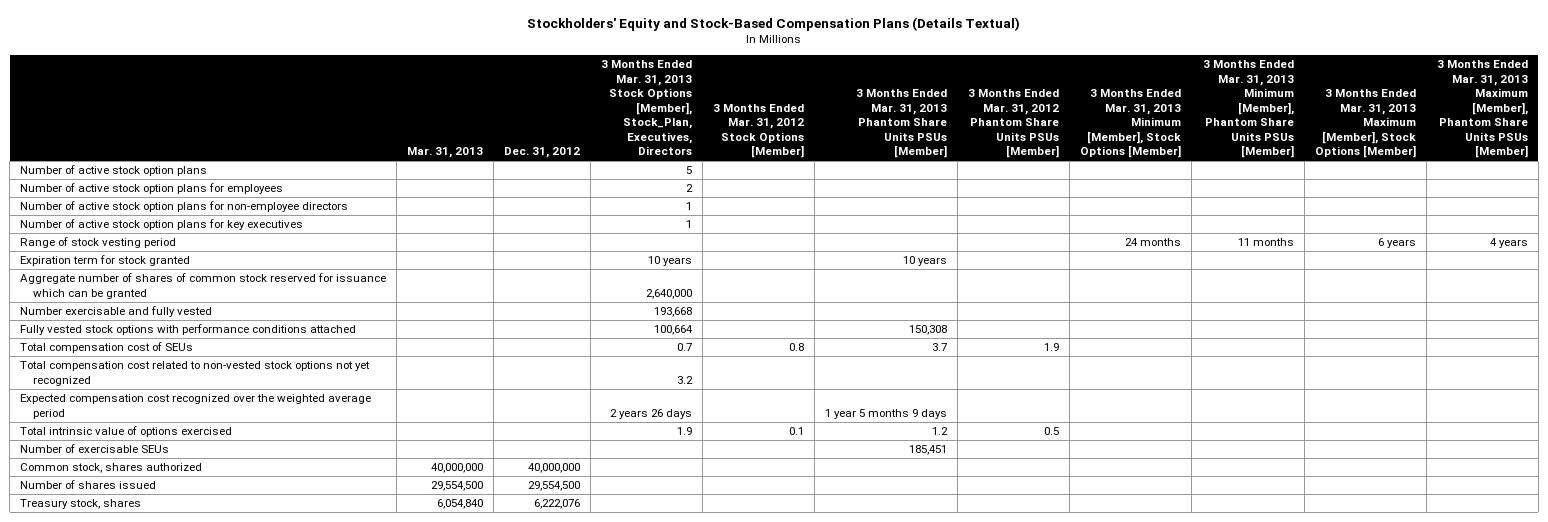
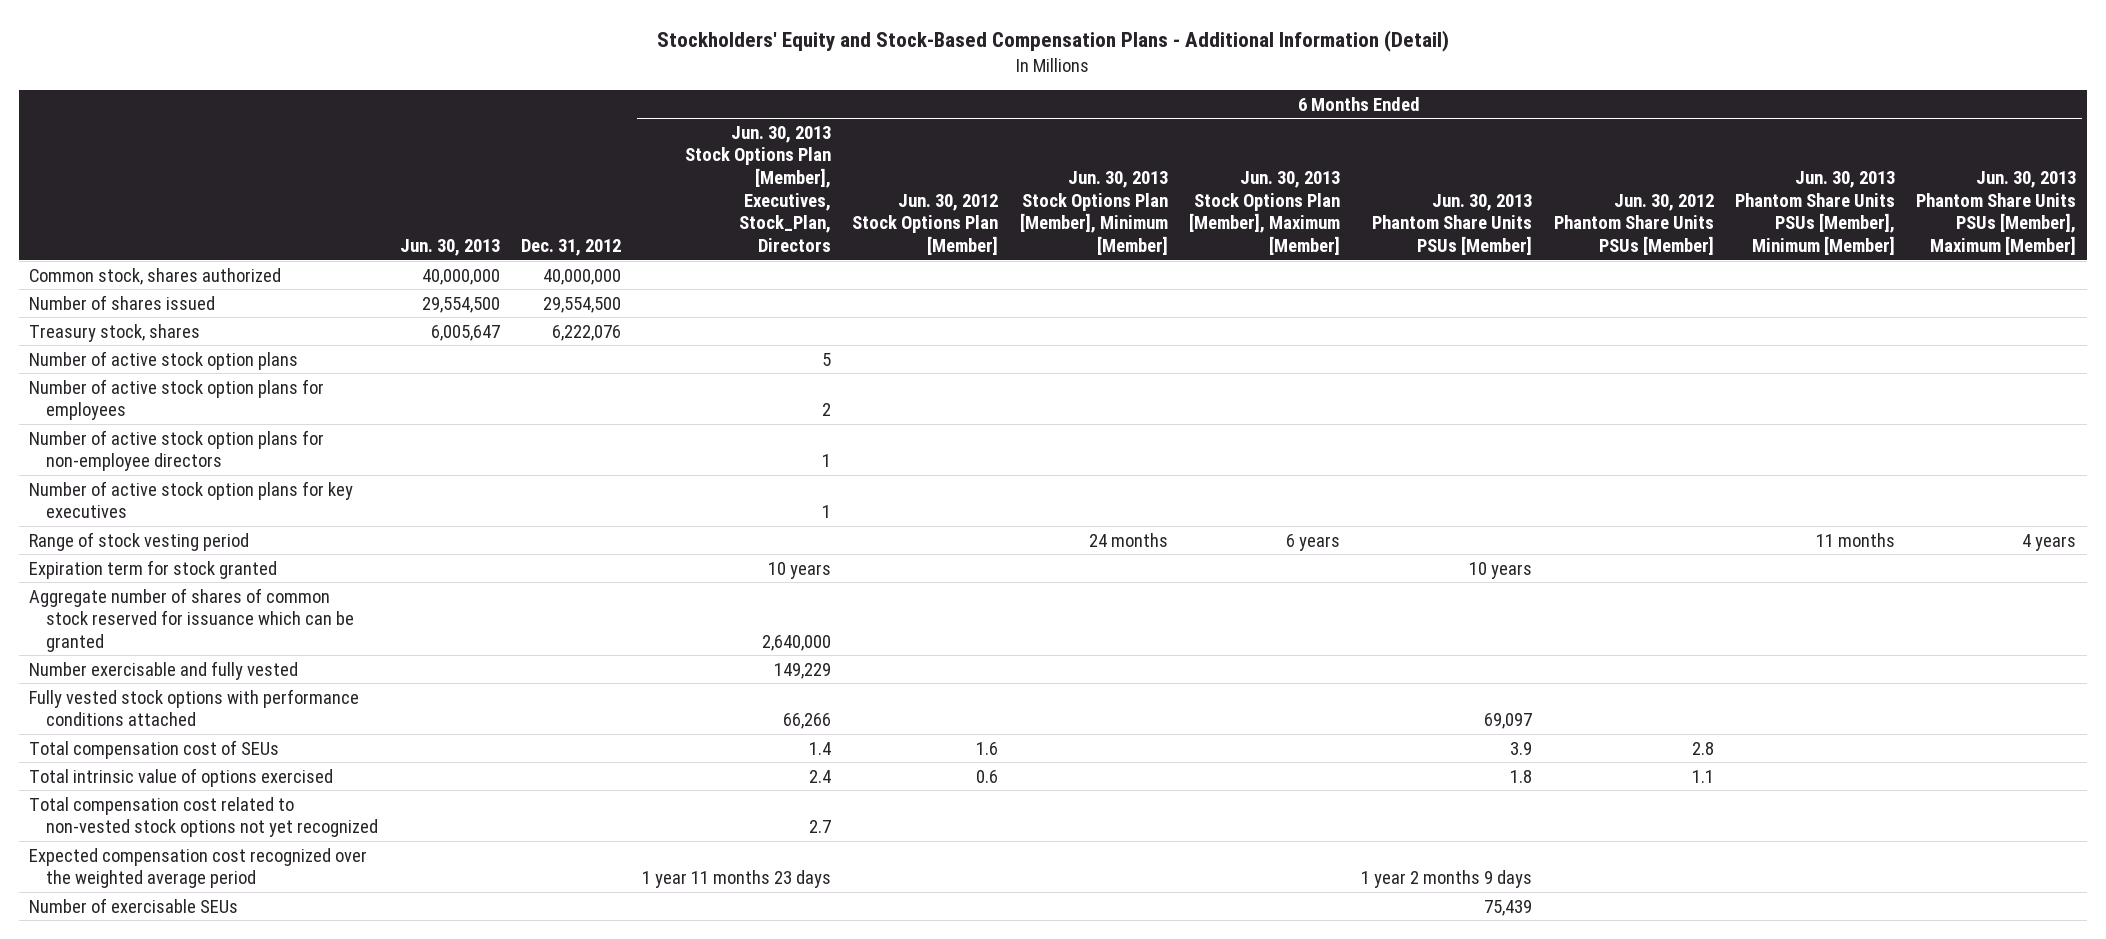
- Stockholders' Equity and Stock-Based Compensation Plans (Details Textual)
+ Stockholders' Equity and Stock-Based Compensation Plans - Additional Information (Detail)
- | Mar. 31, 2013 | Dec. 31, 2012 | 3 Months Ended Mar. 31, 2013 Stock Options [Member], Stock_Plan, Executives, Directors | 3 Months Ended Mar. 31, 2012 Stock Options [Member] | 3 Months Ended Mar. 31, 2013 Phantom Share Units PSUs [Member] | 3 Months Ended Mar. 31, 2012 Phantom Share Units PSUs [Member] | 3 Months Ended Mar. 31, 2013 Minimum [Member], Stock Options [Member] | 3 Months Ended Mar. 31, 2013 Minimum [Member], Phantom Share Units PSUs [Member] | 3 Months Ended Mar. 31, 2013 Maximum [Member], Stock Options [Member] | 3 Months Ended Mar. 31, 2013 Maximum [Member], Phantom Share Units PSUs [Member]
+ | Jun. 30, 2013 | Dec. 31, 2012 | 6 Months Ended Jun. 30, 2013 Stock Options Plan [Member], Executives, Stock_Plan, Directors | 6 Months Ended Jun. 30, 2012 Stock Options Plan [Member] | 6 Months Ended Jun. 30, 2013 Stock Options Plan [Member], Minimum [Member] | 6 Months Ended Jun. 30, 2013 Stock Options Plan [Member], Maximum [Member] | 6 Months Ended Jun. 30, 2013 Phantom Share Units PSUs [Member] | 6 Months Ended Jun. 30, 2012 Phantom Share Units PSUs [Member] | 6 Months Ended Jun. 30, 2013 Phantom Share Units PSUs [Member], Minimum [Member] | 6 Months Ended Jun. 30, 2013 Phantom Share Units PSUs [Member], Maximum [Member]
moved up: Common stock, shares authorized | 40,000,000 | 40,000,000 | | | | | | | |
moved up: Number of shares issued | 29,554,500 | 29,554,500 | | | | | | | |
moved up: Treasury stock, shares | 6,005,647 | 6,222,076 | | | | | | | |
moved up: Total intrinsic value of options exercised | | | 2.4 | 0.6 | | | 1.8 | 1.1 | |

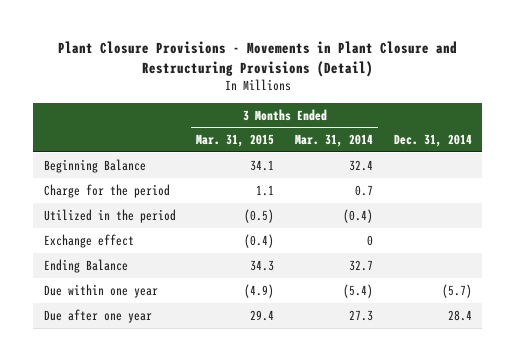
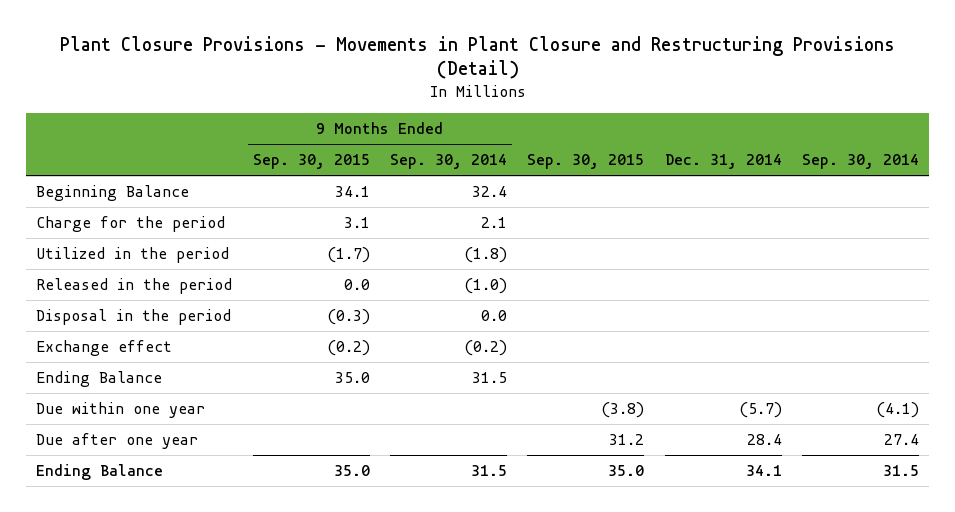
- | 3 Months Ended Mar. 31, 2015 | 3 Months Ended Mar. 31, 2014 | Dec. 31, 2014
+ | 9 Months Ended Sep. 30, 2015 | 9 Months Ended Sep. 30, 2014 | Sep. 30, 2015 | Dec. 31, 2014 | Sep. 30, 2014
+ Released in the period | 0.0 | (1.0) | | |
+ Disposal in the period | (0.3) | 0.0 | | |
+ Ending Balance | 35.0 | 31.5 | 35.0 | 34.1 | 31.5

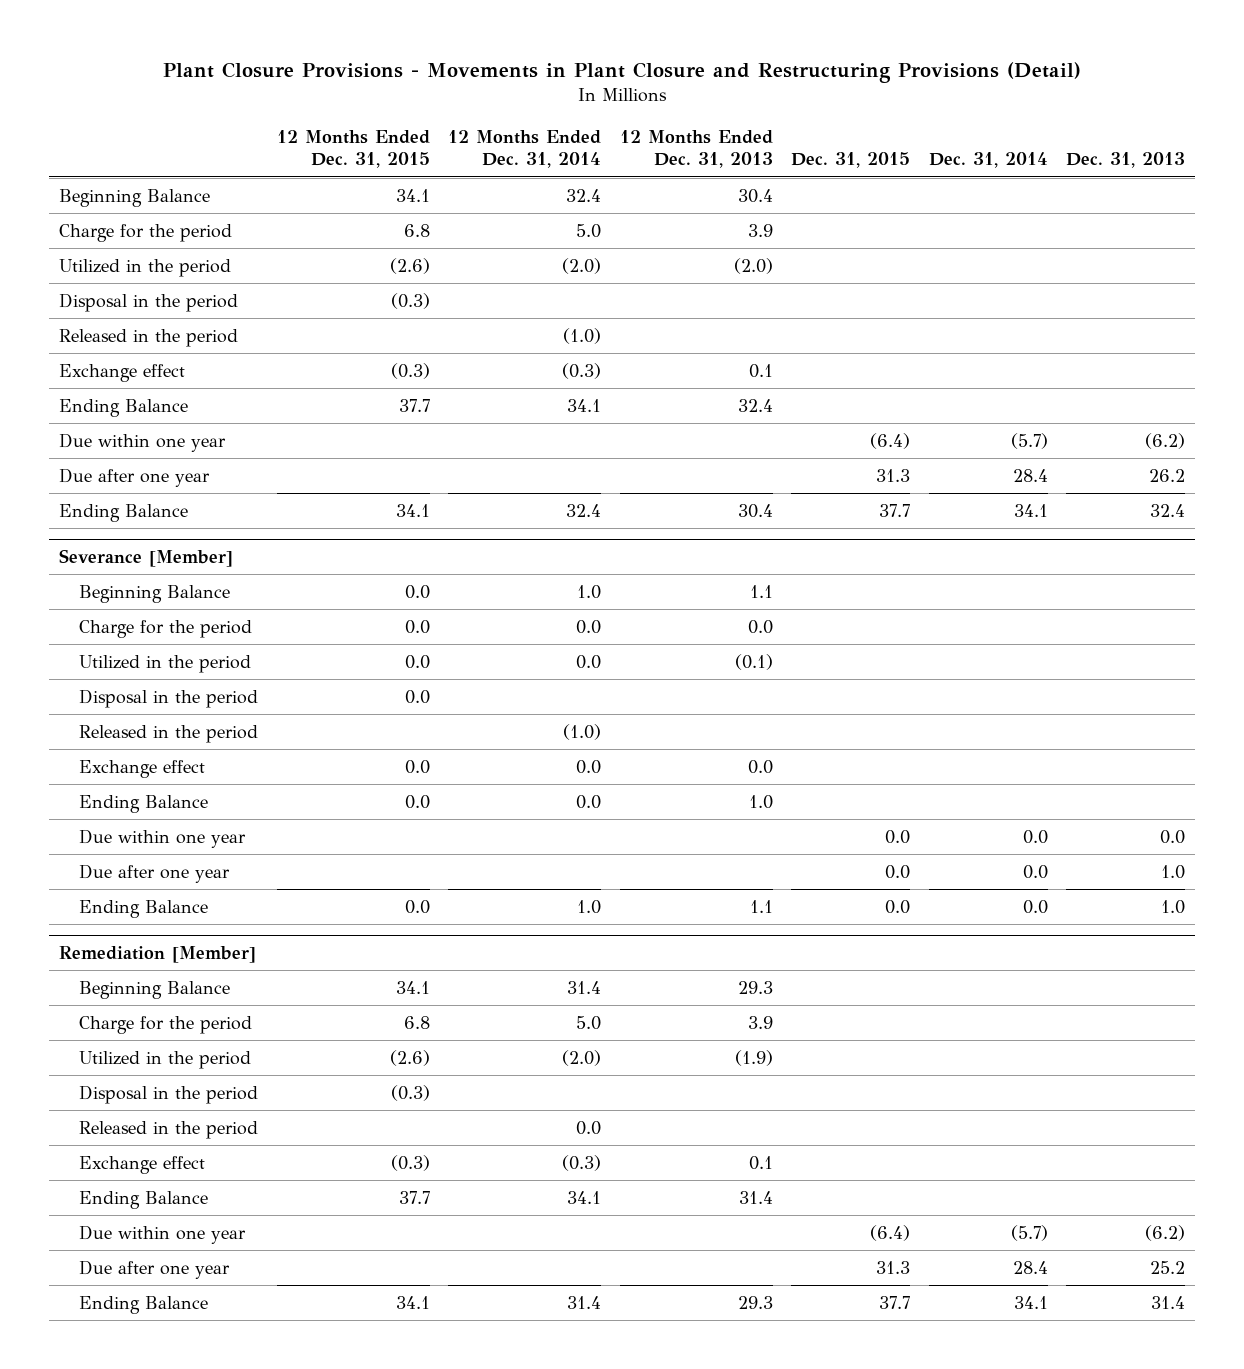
- | 9 Months Ended Sep. 30, 2015 | 9 Months Ended Sep. 30, 2014 | Sep. 30, 2015 | Dec. 31, 2014 | Sep. 30, 2014
+ | 12 Months Ended Dec. 31, 2015 | 12 Months Ended Dec. 31, 2014 | 12 Months Ended Dec. 31, 2013 | Dec. 31, 2015 | Dec. 31, 2014 | Dec. 31, 2013
moved down: Released in the period | | (1.0) | | | |
+ Severance [Member]
+ Beginning Balance | 0.0 | 1.0 | 1.1 | | |
+ Charge for the period | 0.0 | 0.0 | 0.0 | | |
+ Utilized in the period | 0.0 | 0.0 | (0.1) | | |
+ Disposal in the period | 0.0 | | | | |
+ Released in the period | | (1.0) | | | |
+ Exchange effect | 0.0 | 0.0 | 0.0 | | |
+ Ending Balance | 0.0 | 0.0 | 1.0 | | |
+ Due within one year | | | | 0.0 | 0.0 | 0.0
+ Due after one year | | | | 0.0 | 0.0 | 1.0
+ Ending Balance | 0.0 | 1.0 | 1.1 | 0.0 | 0.0 | 1.0
+ Remediation [Member]
+ Beginning Balance | 34.1 | 31.4 | 29.3 | | |
+ Charge for the period | 6.8 | 5.0 | 3.9 | | |
+ Utilized in the period | (2.6) | (2.0) | (1.9) | | |
+ Disposal in the period | (0.3) | | | | |
+ Released in the period | | 0.0 | | | |
+ Exchange effect | (0.3) | (0.3) | 0.1 | | |
+ Ending Balance | 37.7 | 34.1 | 31.4 | | |
+ Due within one year | | | | (6.4) | (5.7) | (6.2)
+ Due after one year | | | | 31.3 | 28.4 | 25.2
+ Ending Balance | 34.1 | 31.4 | 29.3 | 37.7 | 34.1 | 31.4

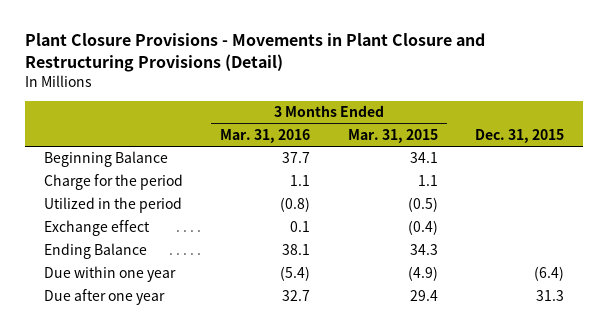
- | 12 Months Ended Dec. 31, 2015 | 12 Months Ended Dec. 31, 2014 | 12 Months Ended Dec. 31, 2013 | Dec. 31, 2015 | Dec. 31, 2014 | Dec. 31, 2013
+ | 3 Months Ended Mar. 31, 2016 | 3 Months Ended Mar. 31, 2015 | Dec. 31, 2015
- Disposal in the period | (0.3) | | | | |
- Released in the period | | (1.0) | | | |
- Ending Balance | 34.1 | 32.4 | 30.4 | 37.7 | 34.1 | 32.4
- Severance [Member]
- Beginning Balance | 0.0 | 1.0 | 1.1 | | |
- Charge for the period | 0.0 | 0.0 | 0.0 | | |
- Utilized in the period | 0.0 | 0.0 | (0.1) | | |
- Disposal in the period | 0.0 | | | | |
- Released in the period | | (1.0) | | | |
- Exchange effect | 0.0 | 0.0 | 0.0 | | |
- Ending Balance | 0.0 | 0.0 | 1.0 | | |
- Due within one year | | | | 0.0 | 0.0 | 0.0
- Due after one year | | | | 0.0 | 0.0 | 1.0
- Ending Balance | 0.0 | 1.0 | 1.1 | 0.0 | 0.0 | 1.0
- Remediation [Member]
- Beginning Balance | 34.1 | 31.4 | 29.3 | | |
- Charge for the period | 6.8 | 5.0 | 3.9 | | |
- Utilized in the period | (2.6) | (2.0) | (1.9) | | |
- Disposal in the period | (0.3) | | | | |
- Released in the period | | 0.0 | | | |
- Exchange effect | (0.3) | (0.3) | 0.1 | | |
- Ending Balance | 37.7 | 34.1 | 31.4 | | |
- Due within one year | | | | (6.4) | (5.7) | (6.2)
- Due after one year | | | | 31.3 | 28.4 | 25.2
- Ending Balance | 34.1 | 31.4 | 29.3 | 37.7 | 34.1 | 31.4

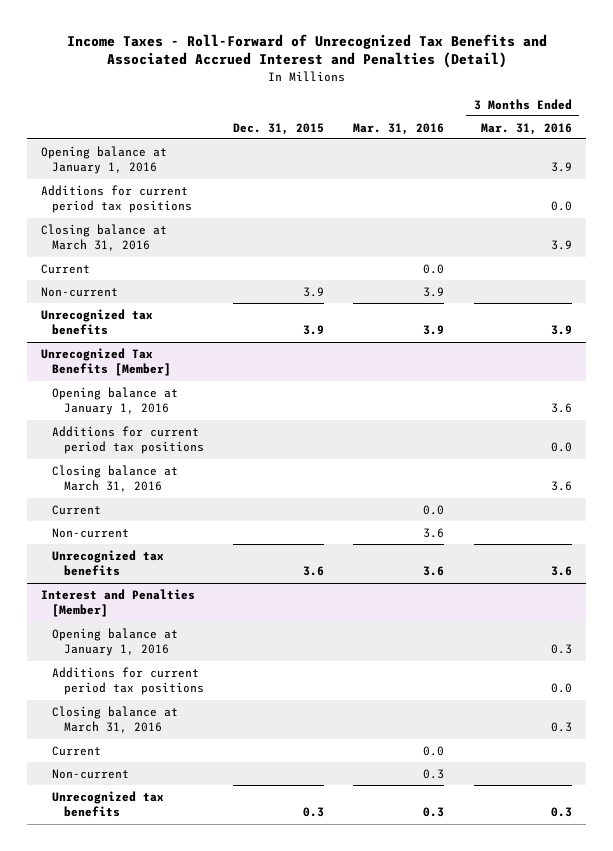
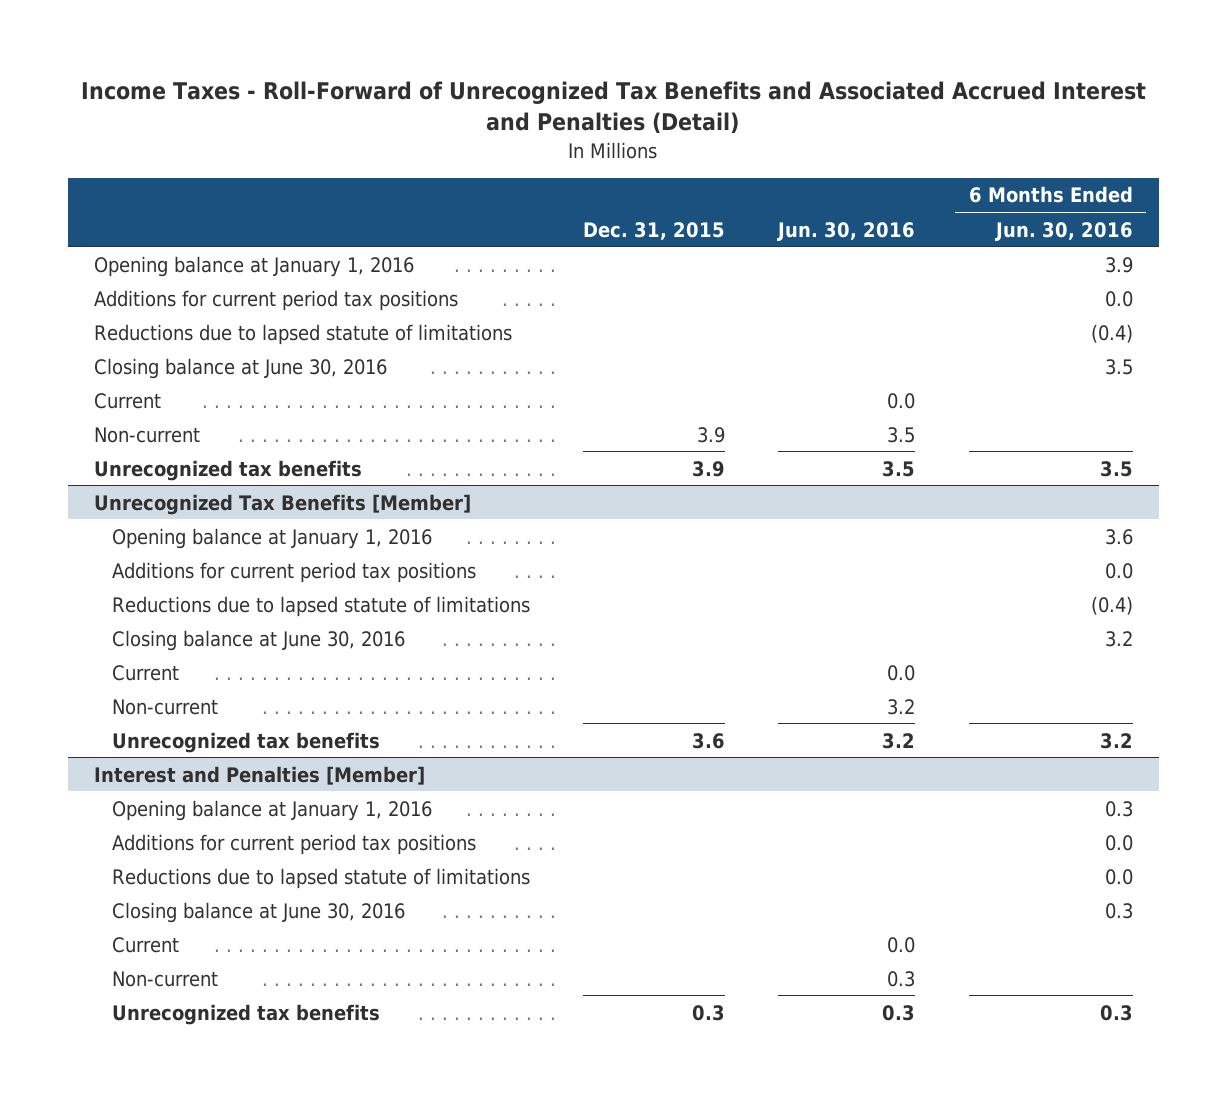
- | Dec. 31, 2015 | Mar. 31, 2016 | 3 Months Ended Mar. 31, 2016
+ | Dec. 31, 2015 | Jun. 30, 2016 | 6 Months Ended Jun. 30, 2016
- Closing balance at March 31, 2016 | | | 3.9
+ Reductions due to lapsed statute of limitations | | | (0.4)
+ Closing balance at June 30, 2016 | | | 3.5
@ Unrecognized Tax Benefits [Member]
- Closing balance at March 31, 2016 | | | 3.6
+ Reductions due to lapsed statute of limitations | | | (0.4)
+ Closing balance at June 30, 2016 | | | 3.2
@ Interest and Penalties [Member]
- Closing balance at March 31, 2016 | | | 0.3
+ Reductions due to lapsed statute of limitations | | | 0.0
+ Closing balance at June 30, 2016 | | | 0.3

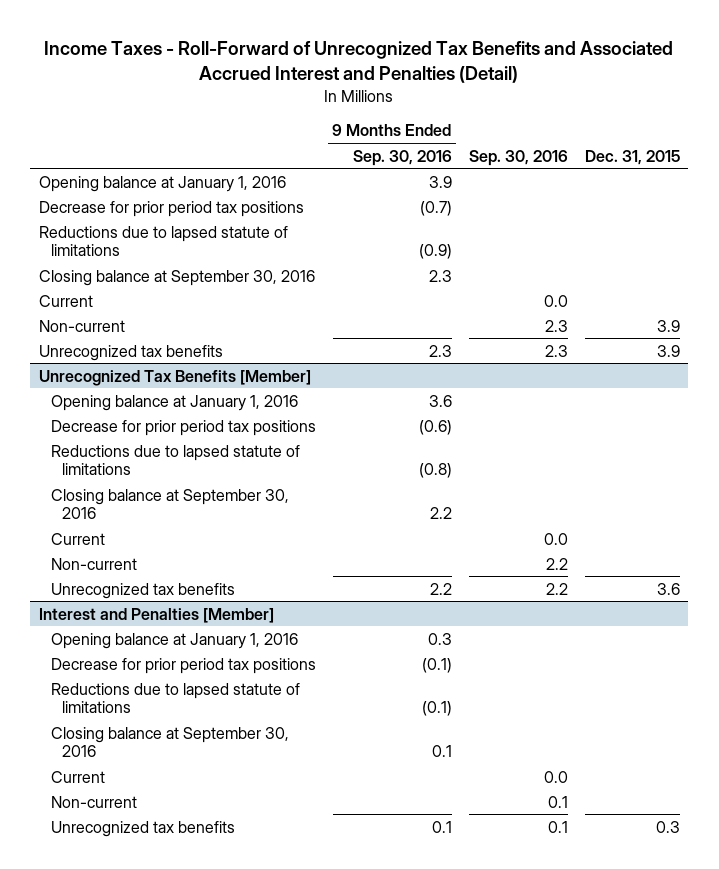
- | Dec. 31, 2015 | Jun. 30, 2016 | 6 Months Ended Jun. 30, 2016
+ | 9 Months Ended Sep. 30, 2016 | Sep. 30, 2016 | Dec. 31, 2015
- Additions for current period tax positions | | | 0.0
+ Decrease for prior period tax positions | (0.7) | |
- Closing balance at June 30, 2016 | | | 3.5
+ Closing balance at September 30, 2016 | 2.3 | |
@ Unrecognized Tax Benefits [Member]
- Additions for current period tax positions | | | 0.0
+ Decrease for prior period tax positions | (0.6) | |
- Closing balance at June 30, 2016 | | | 3.2
+ Closing balance at September 30, 2016 | 2.2 | |
@ Interest and Penalties [Member]
- Additions for current period tax positions | | | 0.0
+ Decrease for prior period tax positions | (0.1) | |
- Closing balance at June 30, 2016 | | | 0.3
+ Closing balance at September 30, 2016 | 0.1 | |

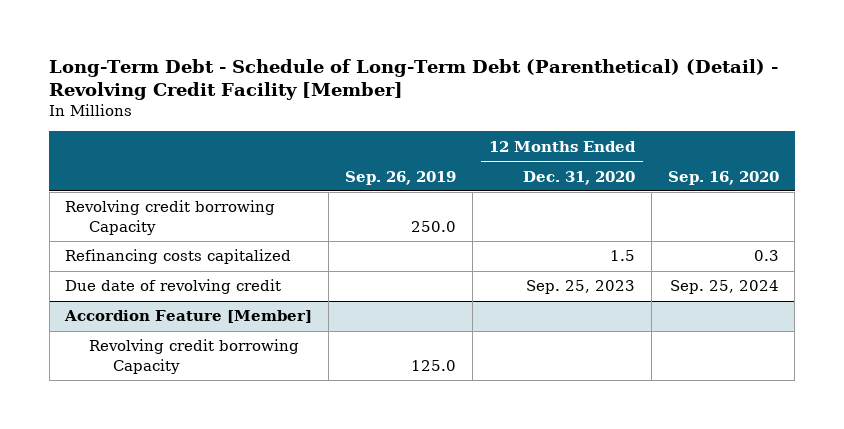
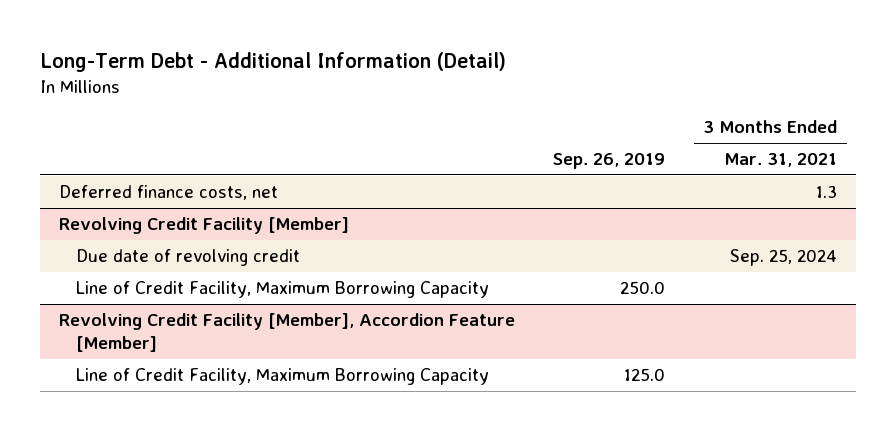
- Long-Term Debt - Schedule of Long-Term Debt (Parenthetical) (Detail) - Revolving Credit Facility [Member]
+ Long-Term Debt - Additional Information (Detail)
- | Sep. 26, 2019 | 12 Months Ended Dec. 31, 2020 | Sep. 16, 2020
+ | Sep. 26, 2019 | 3 Months Ended Mar. 31, 2021
- Revolving credit borrowing Capacity | 250.0 | |
- Refinancing costs capitalized | | 1.5 | 0.3
- Due date of revolving credit | | Sep. 25, 2023 | Sep. 25, 2024
- Accordion Feature [Member]
- Revolving credit borrowing Capacity | 125.0 | |
+ Deferred finance costs, net | | 1.3
+ Revolving Credit Facility [Member]
+ Due date of revolving credit | | Sep. 25, 2024
+ Line of Credit Facility, Maximum Borrowing Capacity | 250.0 |
+ Revolving Credit Facility [Member], Accordion Feature [Member]
+ Line of Credit Facility, Maximum Borrowing Capacity | 125.0 |

